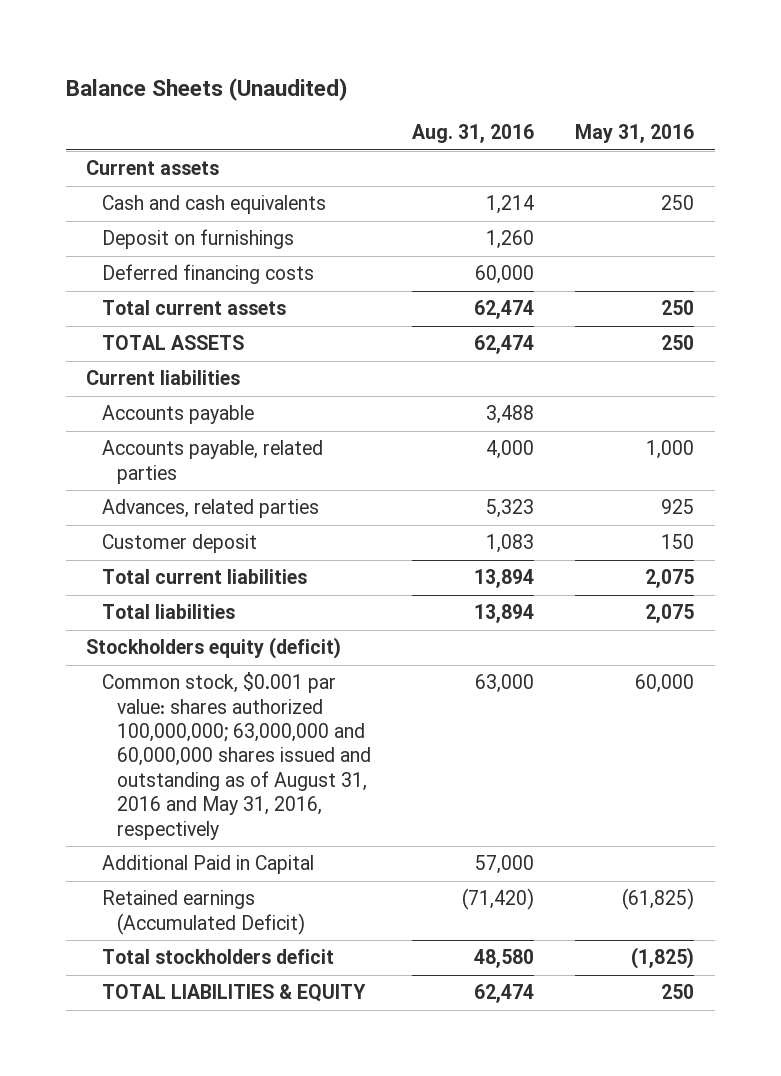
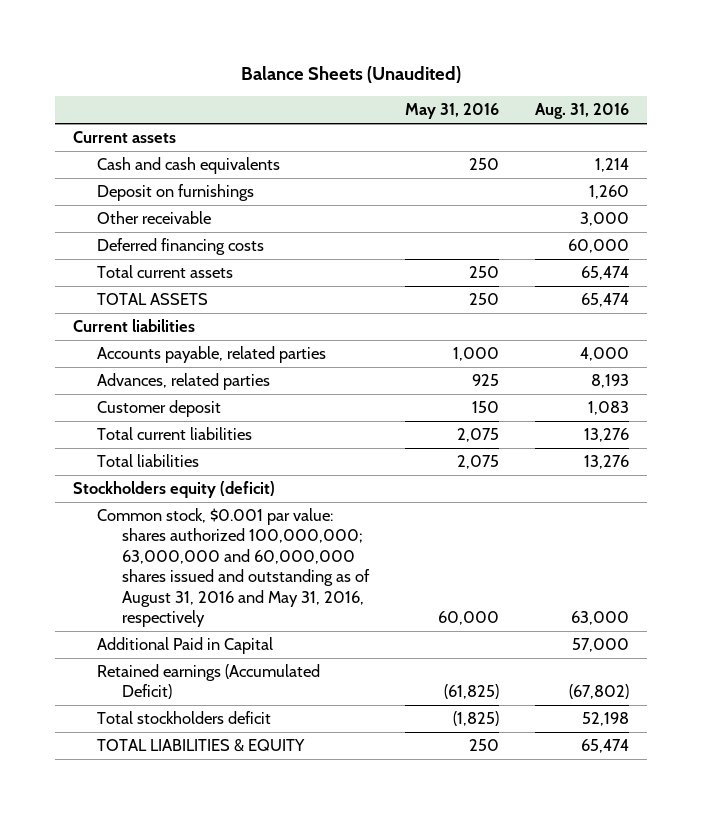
- | Aug. 31, 2016 | May 31, 2016
+ | May 31, 2016 | Aug. 31, 2016
+ Other receivable | | 3,000
- Total current assets | 62,474 | 250
- TOTAL ASSETS | 62,474 | 250
+ Total current assets | 250 | 65,474
+ TOTAL ASSETS | 250 | 65,474
- Accounts payable | 3,488 |
- Advances, related parties | 5,323 | 925
+ Advances, related parties | 925 | 8,193
- Total current liabilities | 13,894 | 2,075
- Total liabilities | 13,894 | 2,075
+ Total current liabilities | 2,075 | 13,276
+ Total liabilities | 2,075 | 13,276
- Retained earnings (Accumulated Deficit) | (71,420) | (61,825)
- Total stockholders deficit | 48,580 | (1,825)
- TOTAL LIABILITIES & EQUITY | 62,474 | 250
+ Retained earnings (Accumulated Deficit) | (61,825) | (67,802)
+ Total stockholders deficit | (1,825) | 52,198
+ TOTAL LIABILITIES & EQUITY | 250 | 65,474

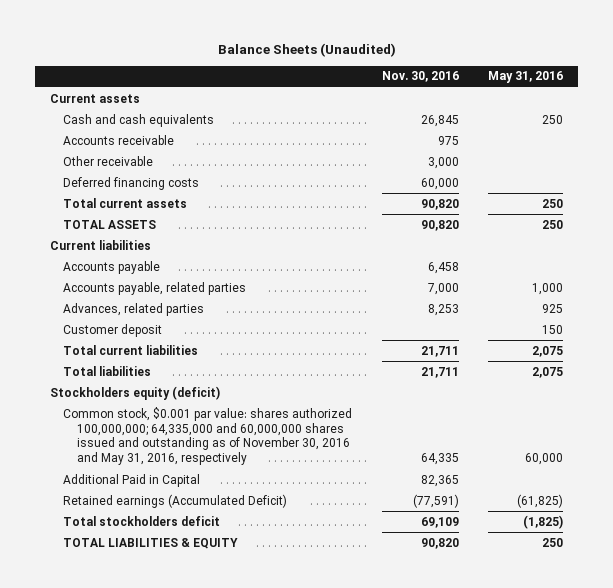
- | May 31, 2016 | Aug. 31, 2016
+ | Nov. 30, 2016 | May 31, 2016
- Deposit on furnishings | | 1,260
+ Accounts receivable | 975 |
+ Accounts payable | 6,458 |
- Common stock, $0.001 par value: shares authorized 100,000,000; 63,000,000 and 60,000,000 shares issued and outstanding as of August 31, 2016 and May 31, 2016, respectively | 60,000 | 63,000
+ Common stock, $0.001 par value: shares authorized 100,000,000; 64,335,000 and 60,000,000 shares issued and outstanding as of November 30, 2016 and May 31, 2016, respectively | 64,335 | 60,000

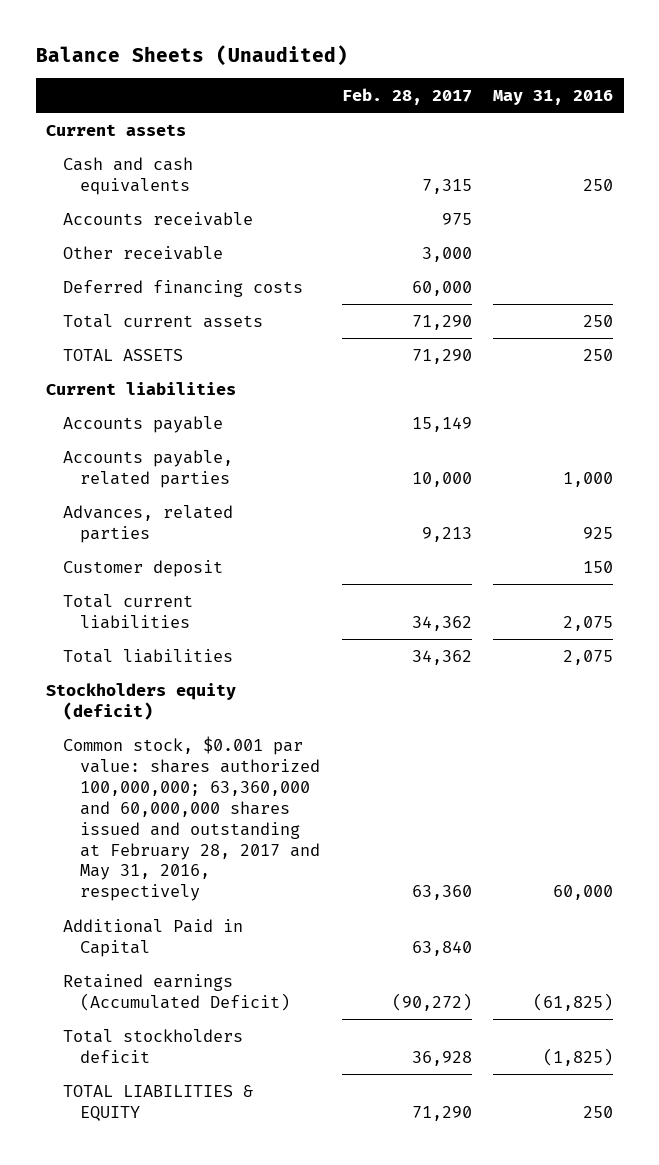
- | Nov. 30, 2016 | May 31, 2016
+ | Feb. 28, 2017 | May 31, 2016
- Common stock, $0.001 par value: shares authorized 100,000,000; 64,335,000 and 60,000,000 shares issued and outstanding as of November 30, 2016 and May 31, 2016, respectively | 64,335 | 60,000
+ Common stock, $0.001 par value: shares authorized 100,000,000; 63,360,000 and 60,000,000 shares issued and outstanding at February 28, 2017 and May 31, 2016, respectively | 63,360 | 60,000

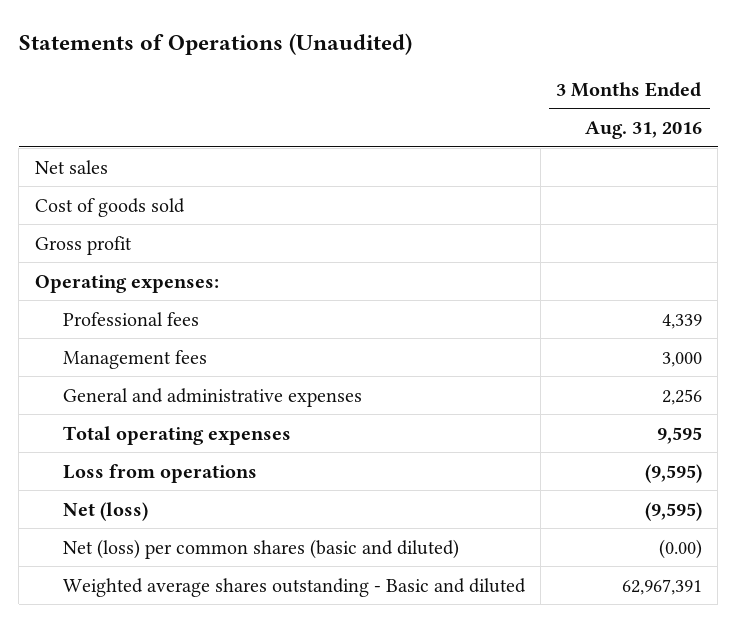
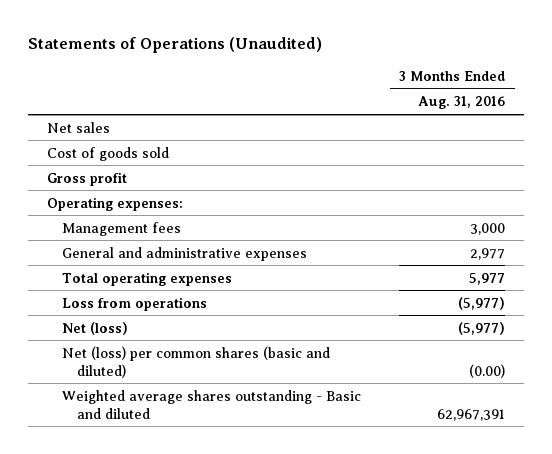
- Professional fees | 4,339
- General and administrative expenses | 2,256
- Total operating expenses | 9,595
- Loss from operations | (9,595)
- Net (loss) | (9,595)
+ General and administrative expenses | 2,977
+ Total operating expenses | 5,977
+ Loss from operations | (5,977)
+ Net (loss) | (5,977)

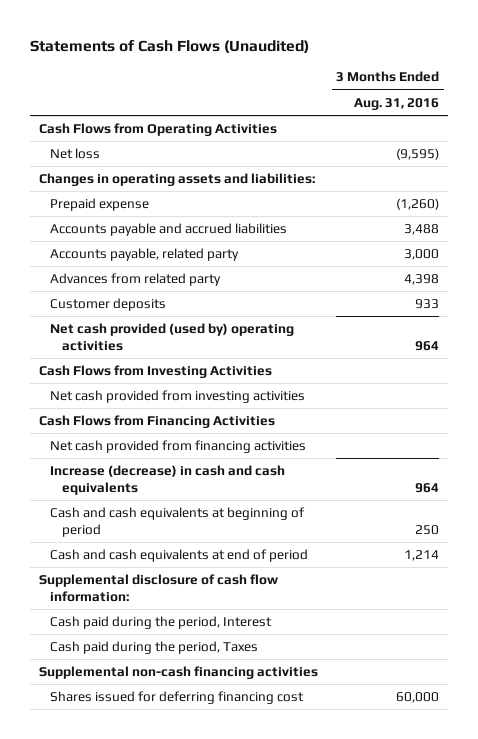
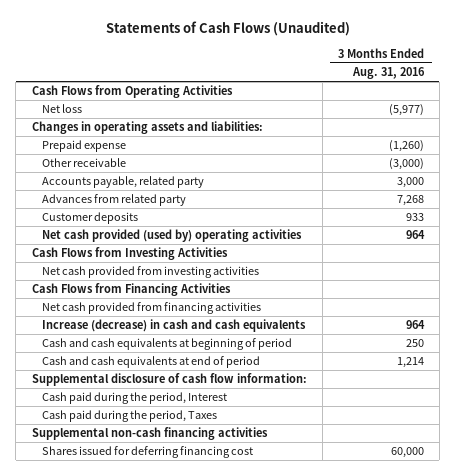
- Net loss | (9,595)
+ Net loss | (5,977)
- Accounts payable and accrued liabilities | 3,488
+ Other receivable | (3,000)
- Advances from related party | 4,398
+ Advances from related party | 7,268

